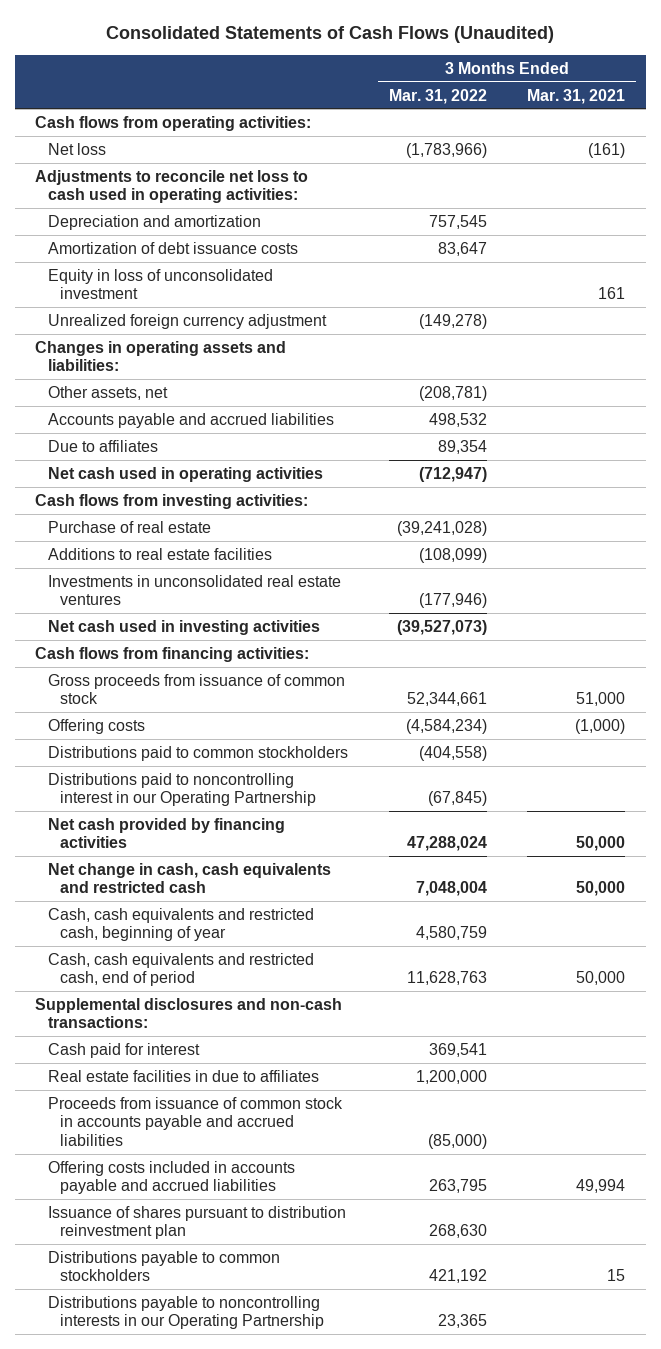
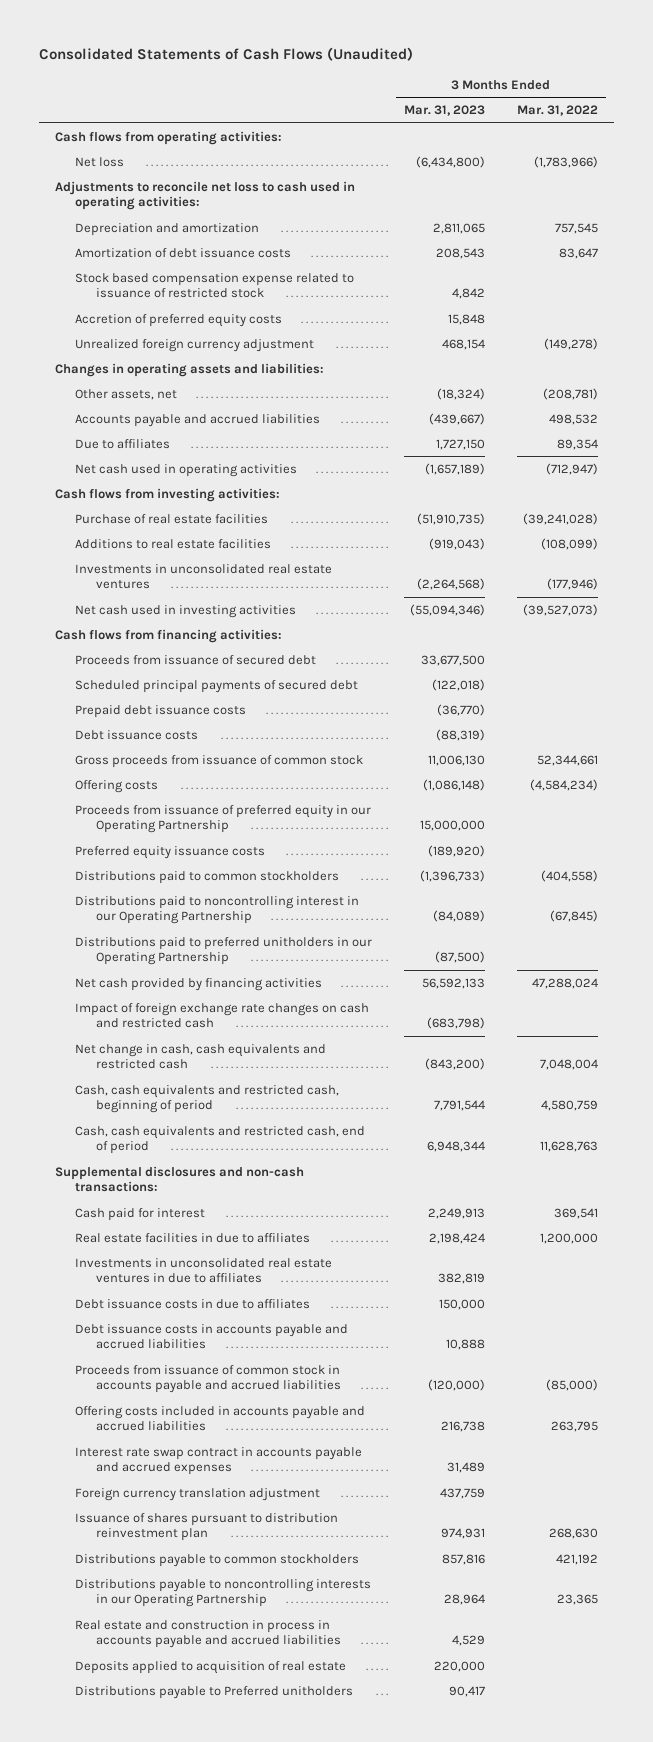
- | 3 Months Ended Mar. 31, 2022 | 3 Months Ended Mar. 31, 2021
+ | 3 Months Ended Mar. 31, 2023 | 3 Months Ended Mar. 31, 2022
- Equity in loss of unconsolidated investment | | 161
+ Stock based compensation expense related to issuance of restricted stock | 4,842 |
+ Accretion of preferred equity costs | 15,848 |
- Purchase of real estate | (39,241,028) |
+ Purchase of real estate facilities | (51,910,735) | (39,241,028)
+ Proceeds from issuance of secured debt | 33,677,500 |
+ Scheduled principal payments of secured debt | (122,018) |
+ Prepaid debt issuance costs | (36,770) |
+ Debt issuance costs | (88,319) |
+ Proceeds from issuance of preferred equity in our Operating Partnership | 15,000,000 |
+ Preferred equity issuance costs | (189,920) |
+ Distributions paid to preferred unitholders in our Operating Partnership | (87,500) |
+ Impact of foreign exchange rate changes on cash and restricted cash | (683,798) |
- Cash, cash equivalents and restricted cash, beginning of year | 4,580,759 |
+ Cash, cash equivalents and restricted cash, beginning of period | 7,791,544 | 4,580,759
+ Investments in unconsolidated real estate ventures in due to affiliates | 382,819 |
+ Debt issuance costs in due to affiliates | 150,000 |
+ Debt issuance costs in accounts payable and accrued liabilities | 10,888 |
+ Interest rate swap contract in accounts payable and accrued expenses | 31,489 |
+ Foreign currency translation adjustment | 437,759 |
+ Real estate and construction in process in accounts payable and accrued liabilities | 4,529 |
+ Deposits applied to acquisition of real estate | 220,000 |
+ Distributions payable to Preferred unitholders | 90,417 |

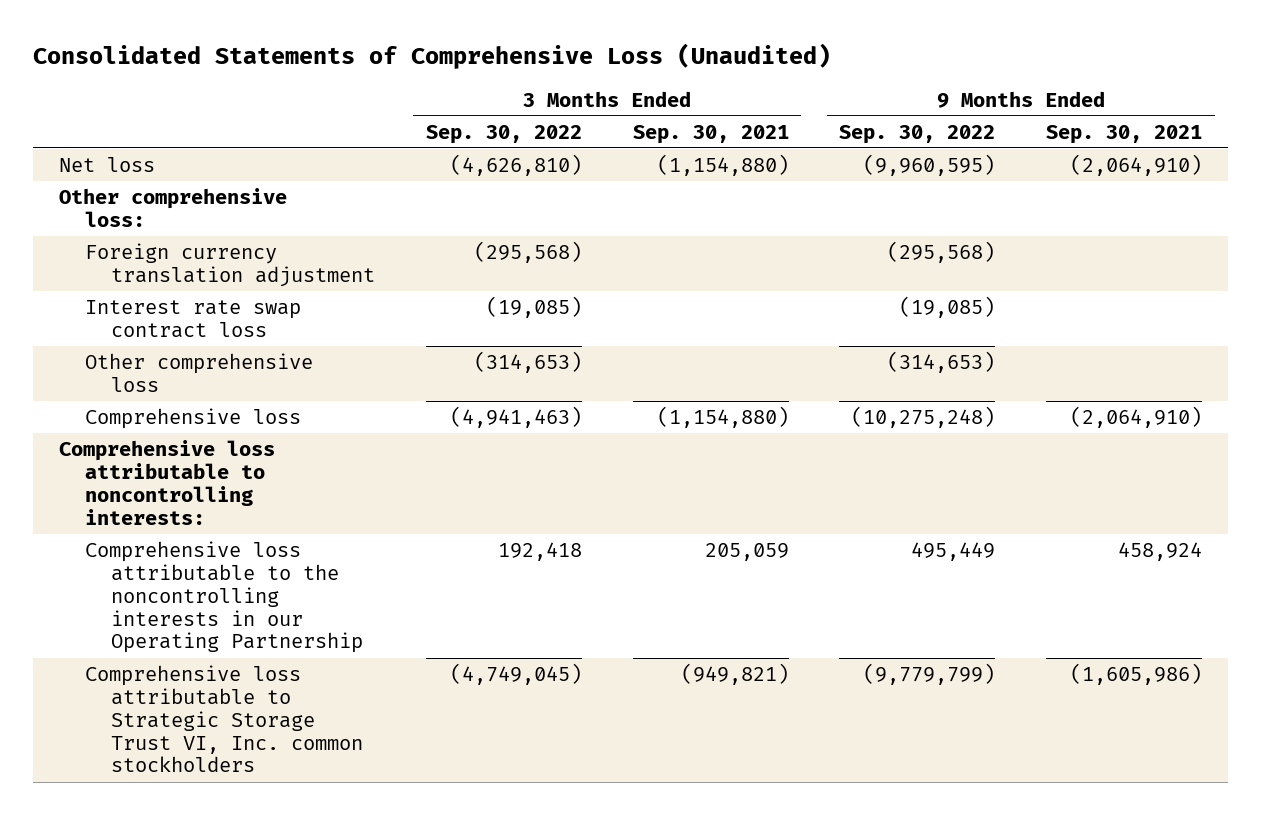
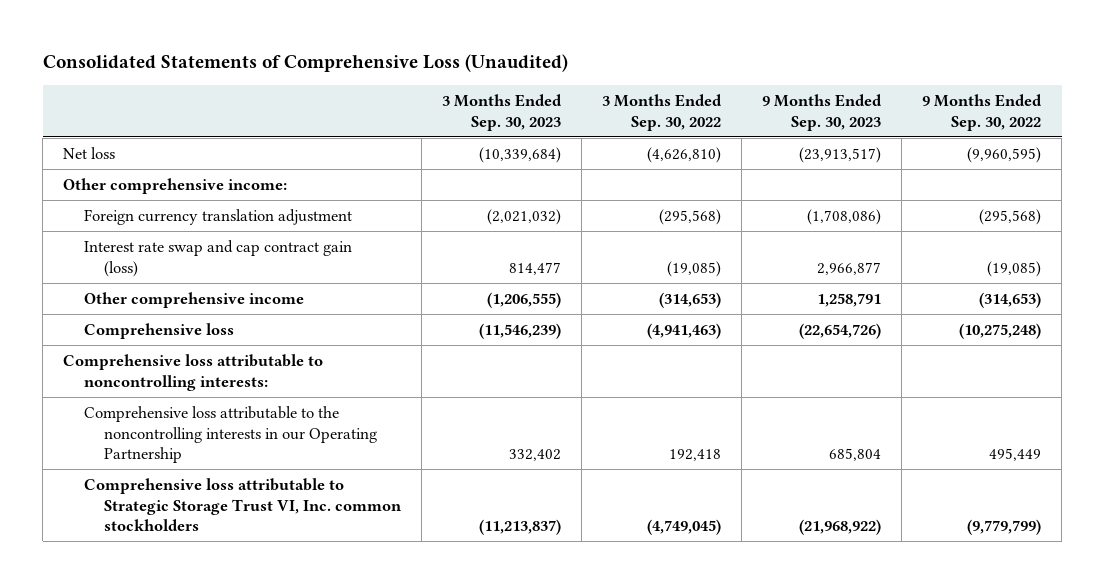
- | 3 Months Ended Sep. 30, 2022 | 3 Months Ended Sep. 30, 2021 | 9 Months Ended Sep. 30, 2022 | 9 Months Ended Sep. 30, 2021
+ | 3 Months Ended Sep. 30, 2023 | 3 Months Ended Sep. 30, 2022 | 9 Months Ended Sep. 30, 2023 | 9 Months Ended Sep. 30, 2022
- Other comprehensive loss:
+ Other comprehensive income:
- Interest rate swap contract loss | (19,085) | | (19,085) |
- Other comprehensive loss | (314,653) | | (314,653) |
+ Interest rate swap and cap contract gain (loss) | 814,477 | (19,085) | 2,966,877 | (19,085)
+ Other comprehensive income | (1,206,555) | (314,653) | 1,258,791 | (314,653)

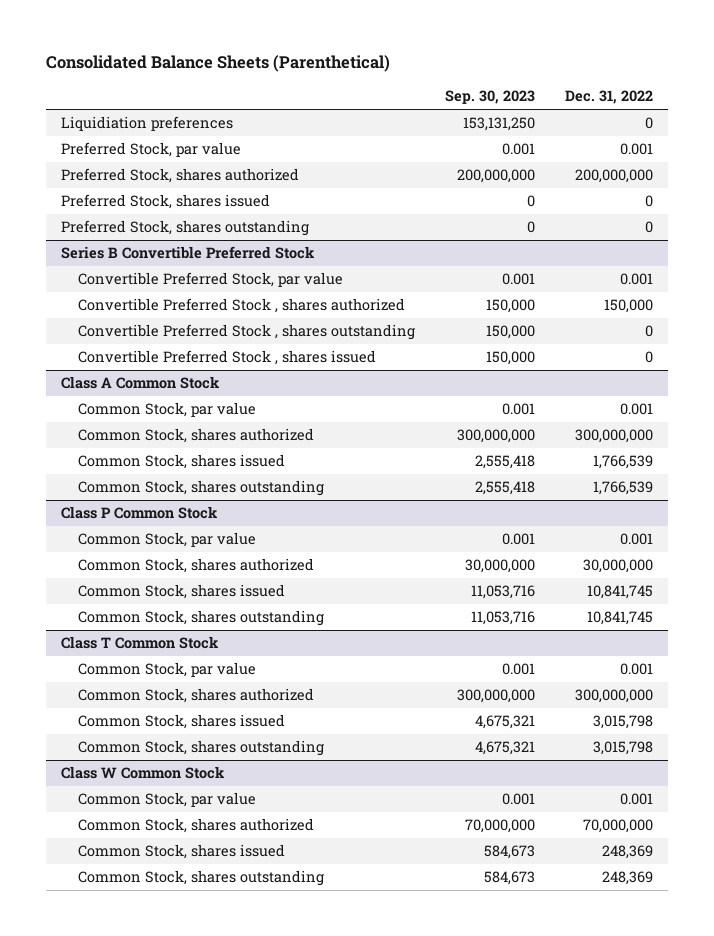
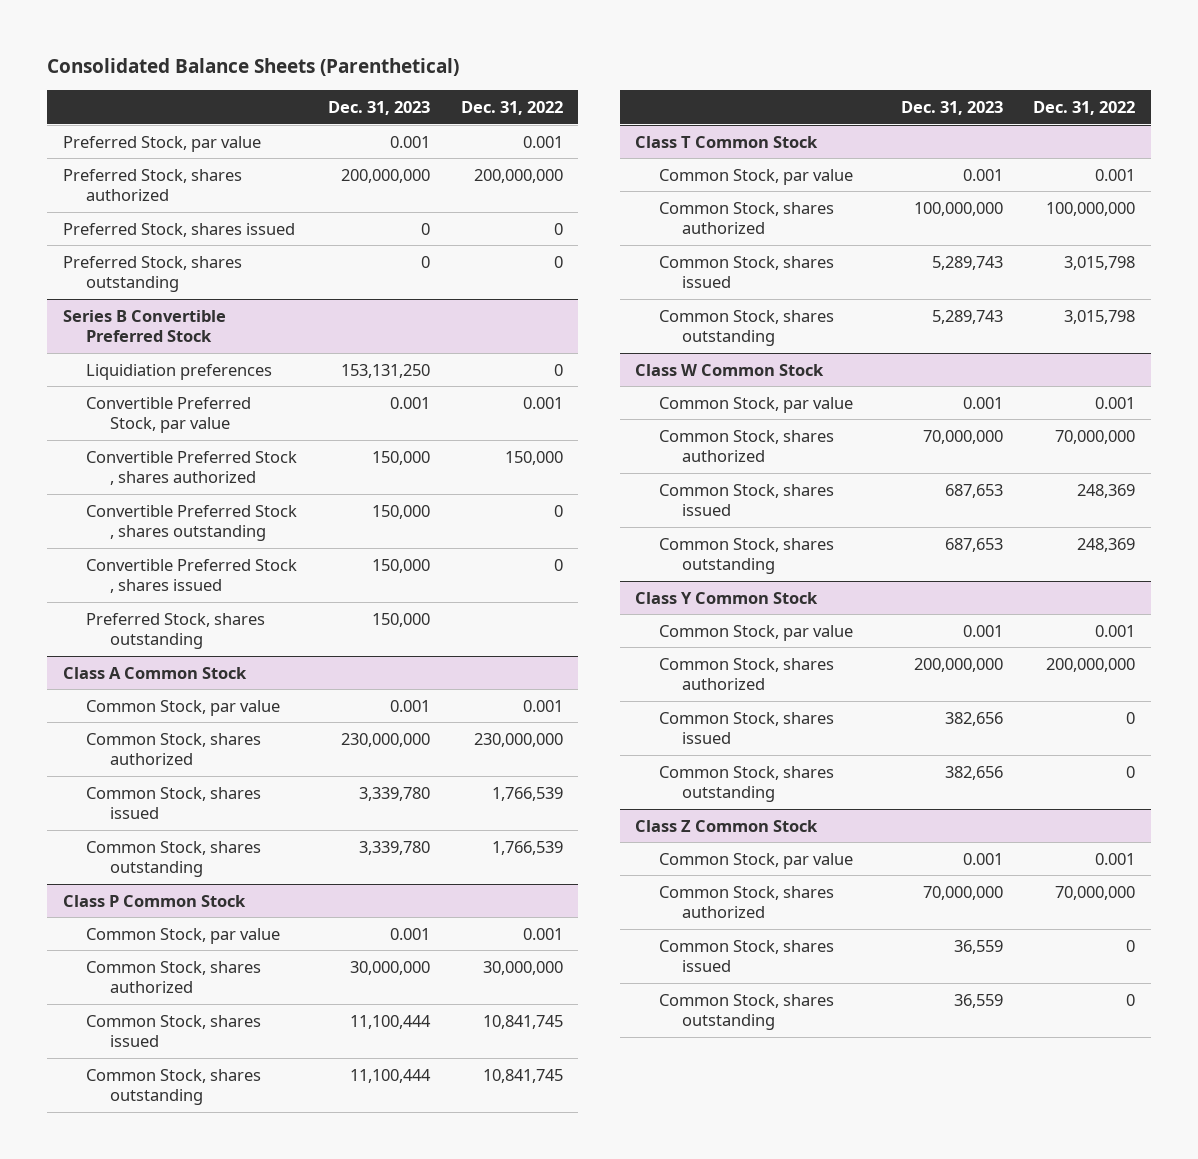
- | Sep. 30, 2023 | Dec. 31, 2022
+ | Dec. 31, 2023 | Dec. 31, 2022
- Liquidiation preferences | 153,131,250 | 0
@ Series B Convertible Preferred Stock
+ Liquidiation preferences | 153,131,250 | 0
+ Preferred Stock, shares outstanding | 150,000 |
@ Class A Common Stock
- Common Stock, shares authorized | 300,000,000 | 300,000,000
+ Common Stock, shares authorized | 230,000,000 | 230,000,000
@ Class T Common Stock
- Common Stock, shares authorized | 300,000,000 | 300,000,000
+ Common Stock, shares authorized | 100,000,000 | 100,000,000
+ Class Y Common Stock
+ Common Stock, par value | 0.001 | 0.001
+ Common Stock, shares authorized | 200,000,000 | 200,000,000
+ Common Stock, shares issued | 382,656 | 0
+ Common Stock, shares outstanding | 382,656 | 0
+ Class Z Common Stock
+ Common Stock, par value | 0.001 | 0.001
+ Common Stock, shares authorized | 70,000,000 | 70,000,000
+ Common Stock, shares issued | 36,559 | 0
+ Common Stock, shares outstanding | 36,559 | 0

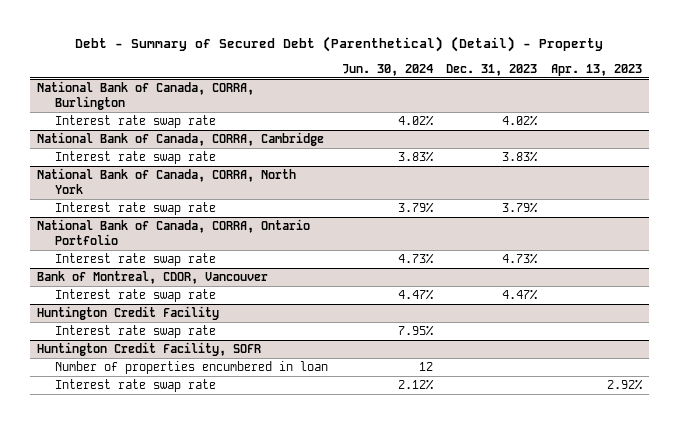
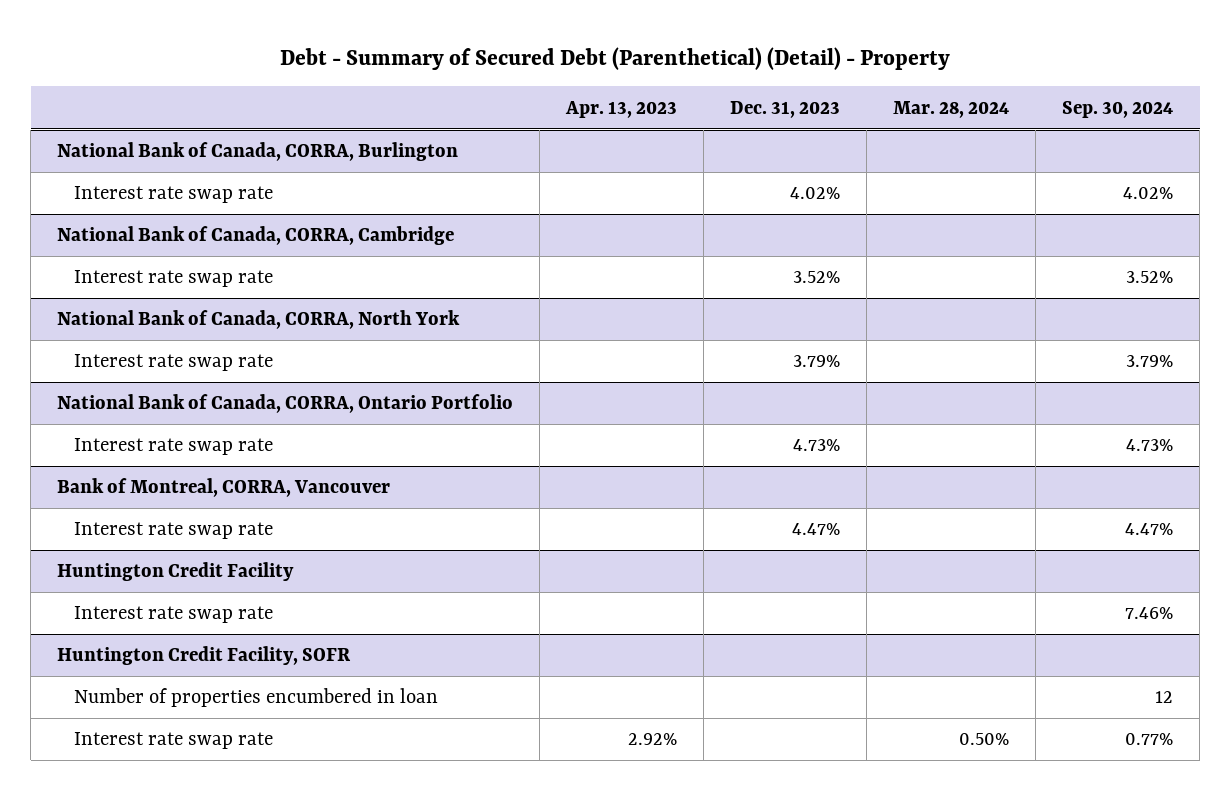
- | Jun. 30, 2024 | Dec. 31, 2023 | Apr. 13, 2023
+ | Apr. 13, 2023 | Dec. 31, 2023 | Mar. 28, 2024 | Sep. 30, 2024
@ National Bank of Canada, CORRA, Cambridge
- Interest rate swap rate | 3.83% | 3.83% |
+ Interest rate swap rate | | 3.52% | | 3.52%
- Bank of Montreal, CDOR, Vancouver
+ Bank of Montreal, CORRA, Vancouver

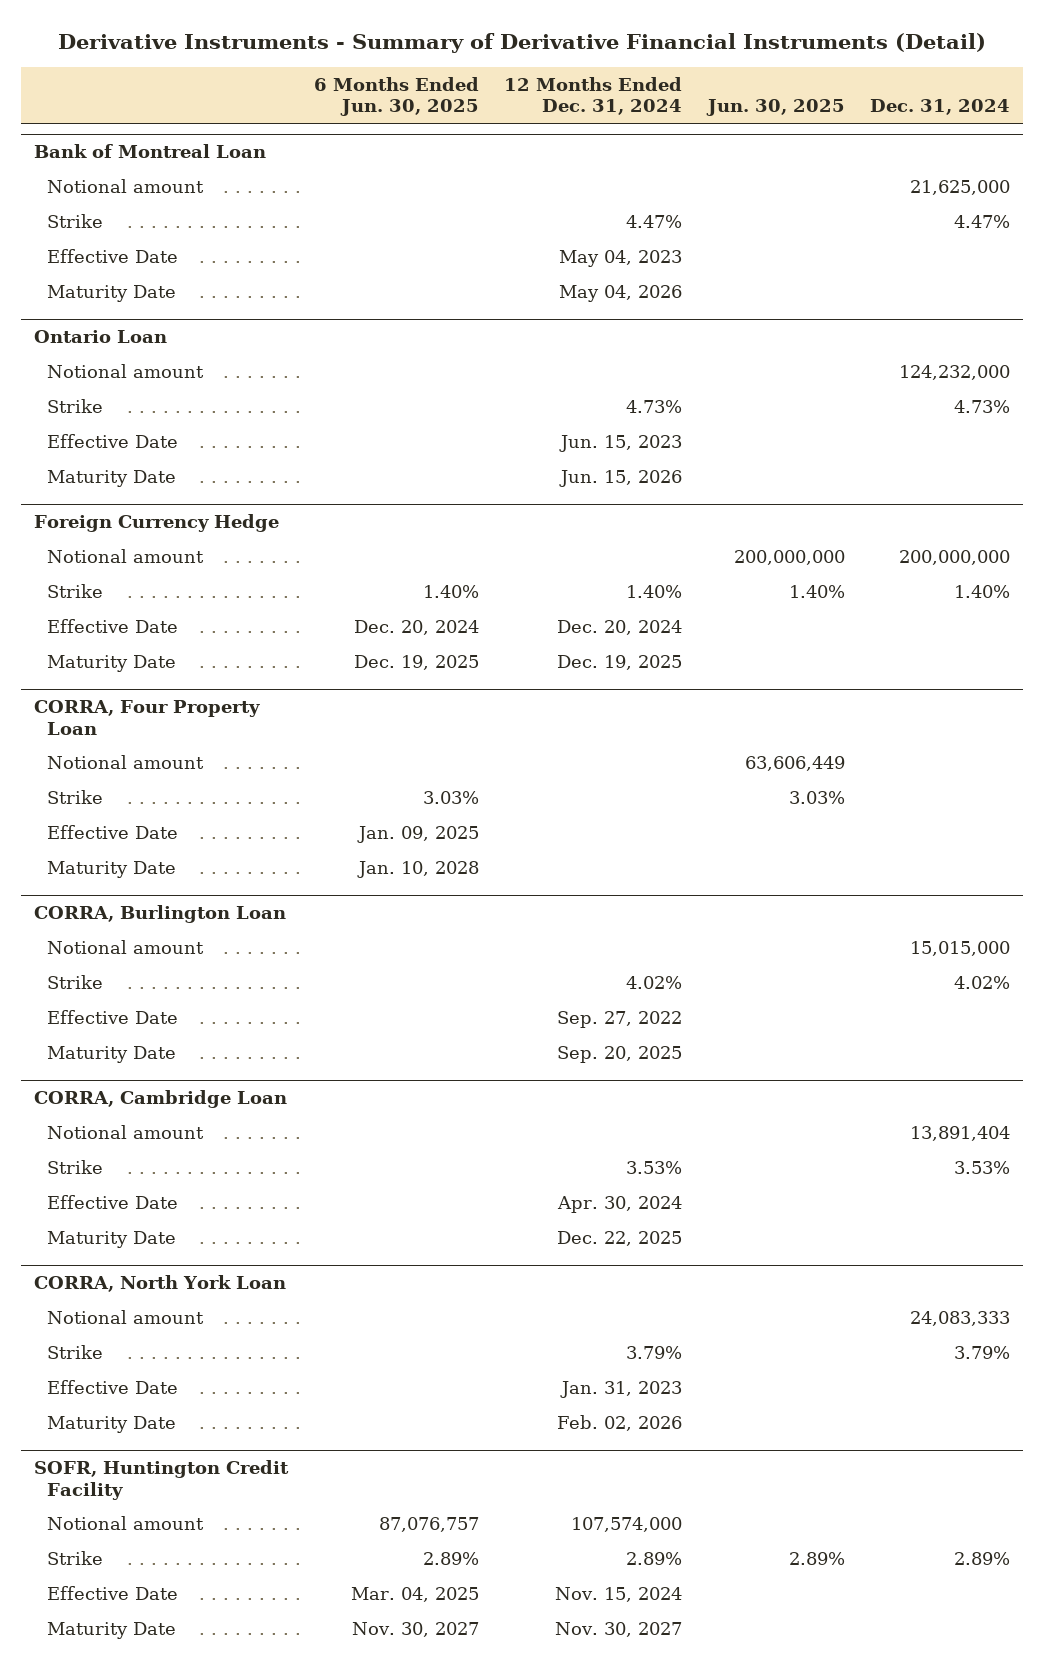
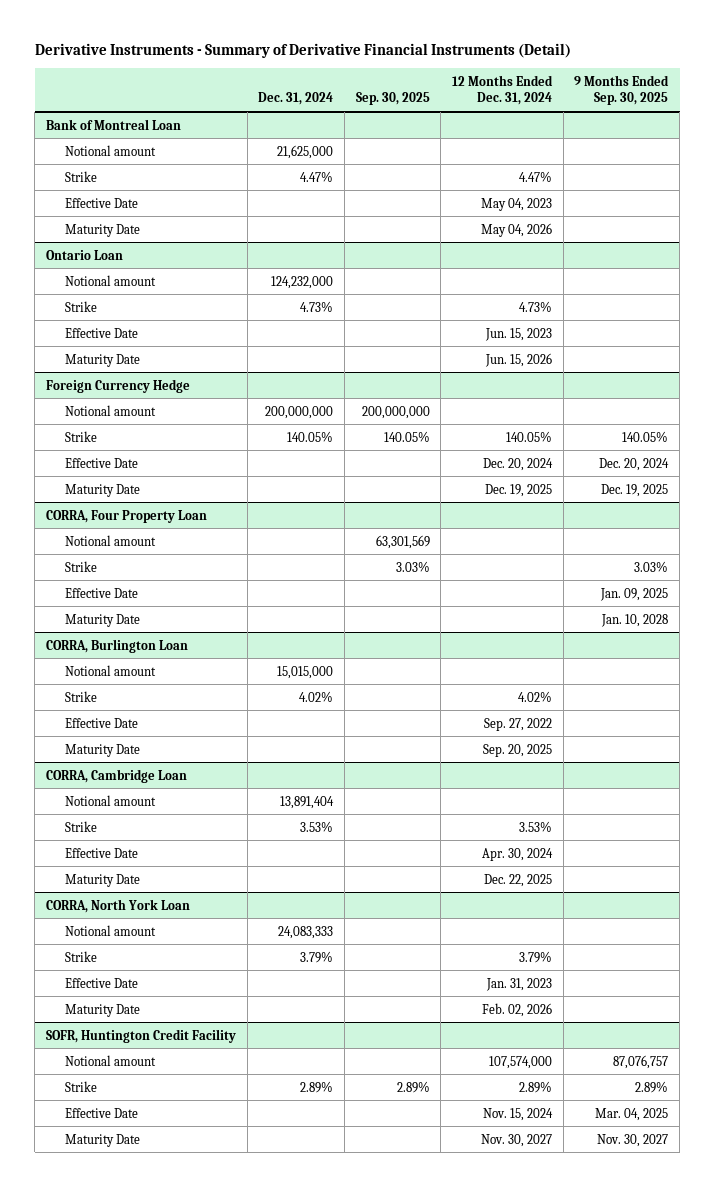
- | 6 Months Ended Jun. 30, 2025 | 12 Months Ended Dec. 31, 2024 | Jun. 30, 2025 | Dec. 31, 2024
+ | Dec. 31, 2024 | Sep. 30, 2025 | 12 Months Ended Dec. 31, 2024 | 9 Months Ended Sep. 30, 2025
@ Foreign Currency Hedge
- Strike | 1.40% | 1.40% | 1.40% | 1.40%
+ Strike | 140.05% | 140.05% | 140.05% | 140.05%

